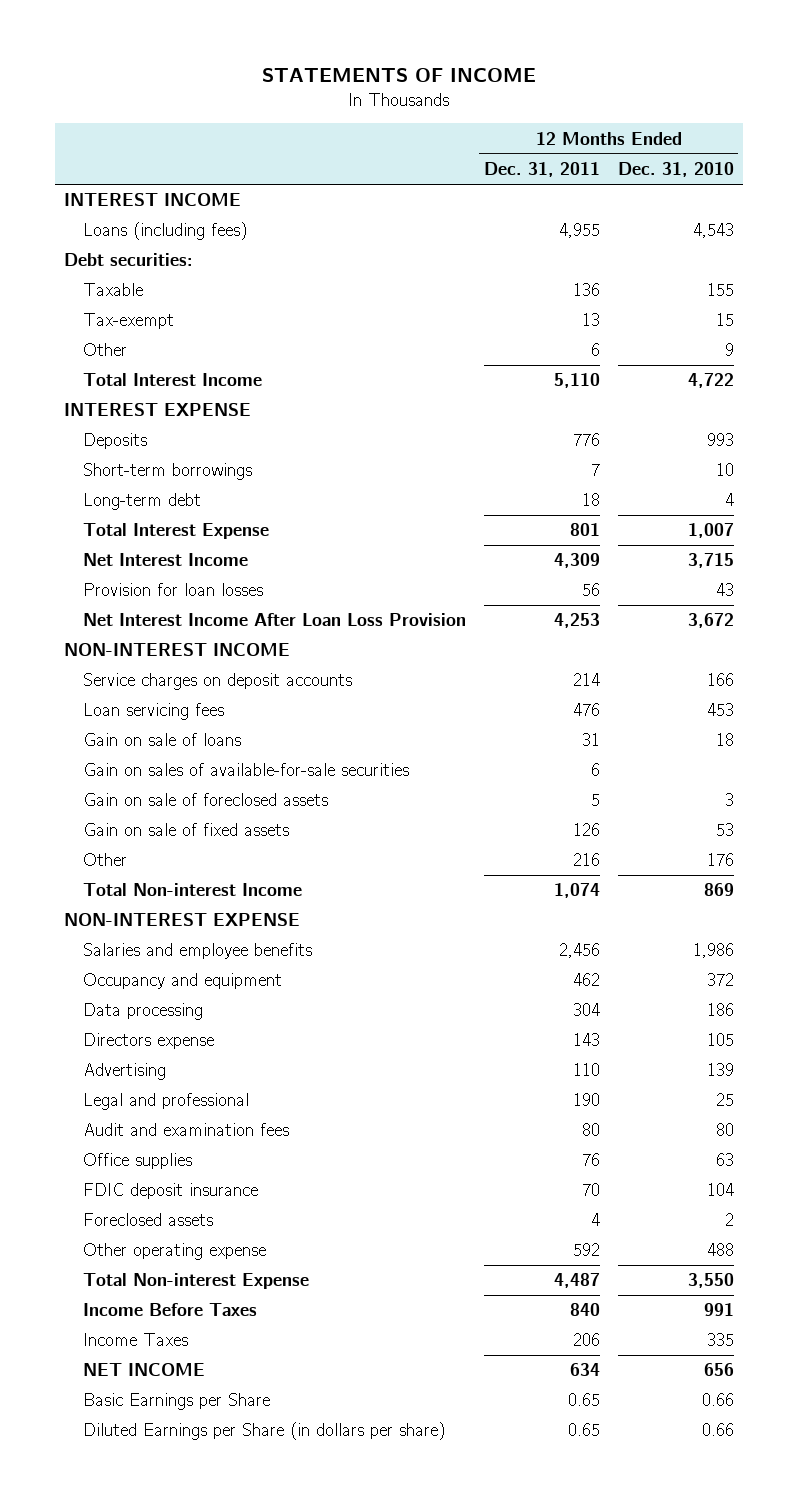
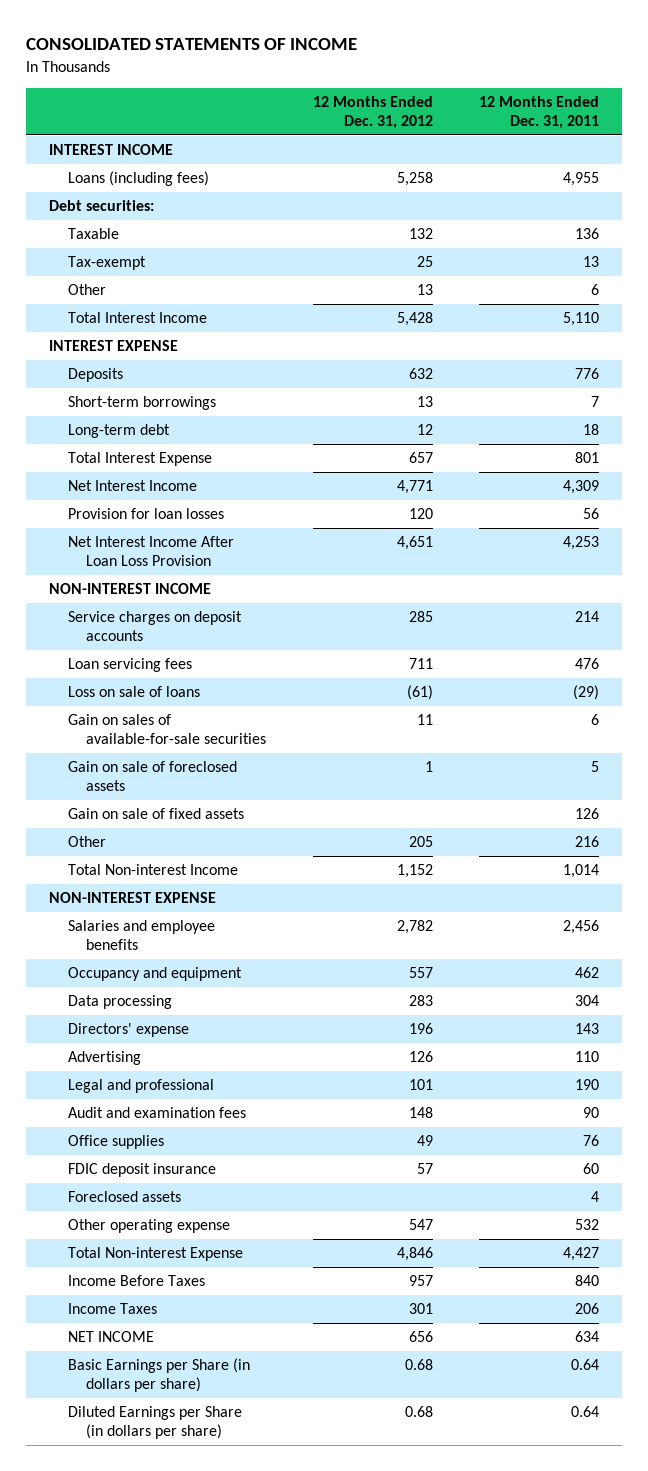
- STATEMENTS OF INCOME
+ CONSOLIDATED STATEMENTS OF INCOME
- | 12 Months Ended Dec. 31, 2011 | 12 Months Ended Dec. 31, 2010
+ | 12 Months Ended Dec. 31, 2012 | 12 Months Ended Dec. 31, 2011
- Gain on sale of loans | 31 | 18
+ Loss on sale of loans | (61) | (29)
- Total Non-interest Income | 1,074 | 869
+ Total Non-interest Income | 1,152 | 1,014
- Directors expense | 143 | 105
+ Directors' expense | 196 | 143
- Audit and examination fees | 80 | 80
+ Audit and examination fees | 148 | 90
- FDIC deposit insurance | 70 | 104
+ FDIC deposit insurance | 57 | 60
- Other operating expense | 592 | 488
- Total Non-interest Expense | 4,487 | 3,550
+ Other operating expense | 547 | 532
+ Total Non-interest Expense | 4,846 | 4,427
- Basic Earnings per Share | 0.65 | 0.66
- Diluted Earnings per Share (in dollars per share) | 0.65 | 0.66
+ Basic Earnings per Share (in dollars per share) | 0.68 | 0.64
+ Diluted Earnings per Share (in dollars per share) | 0.68 | 0.64

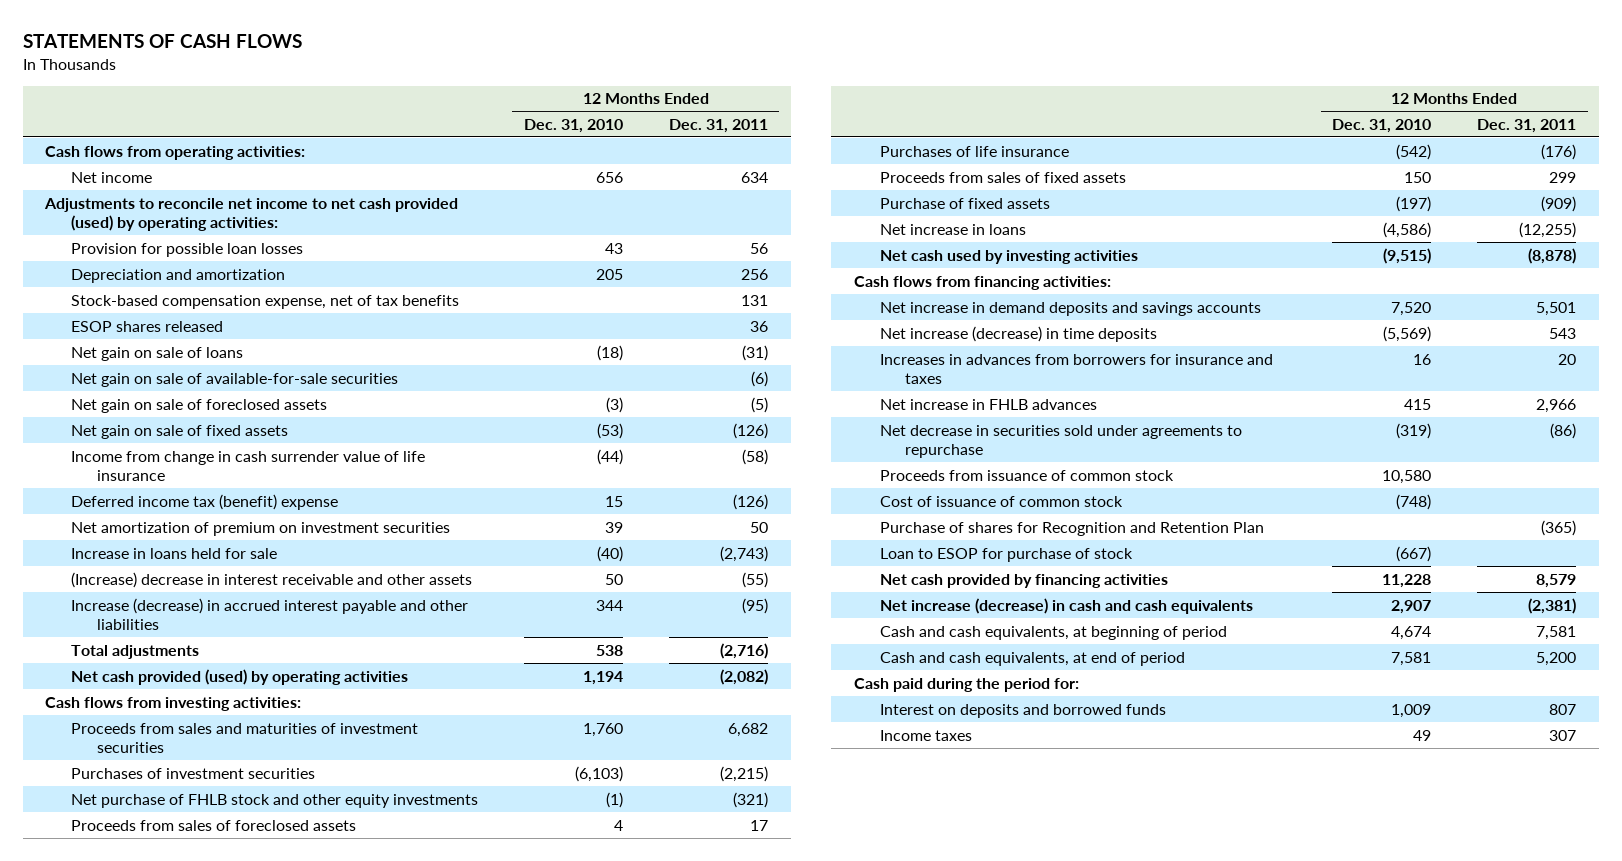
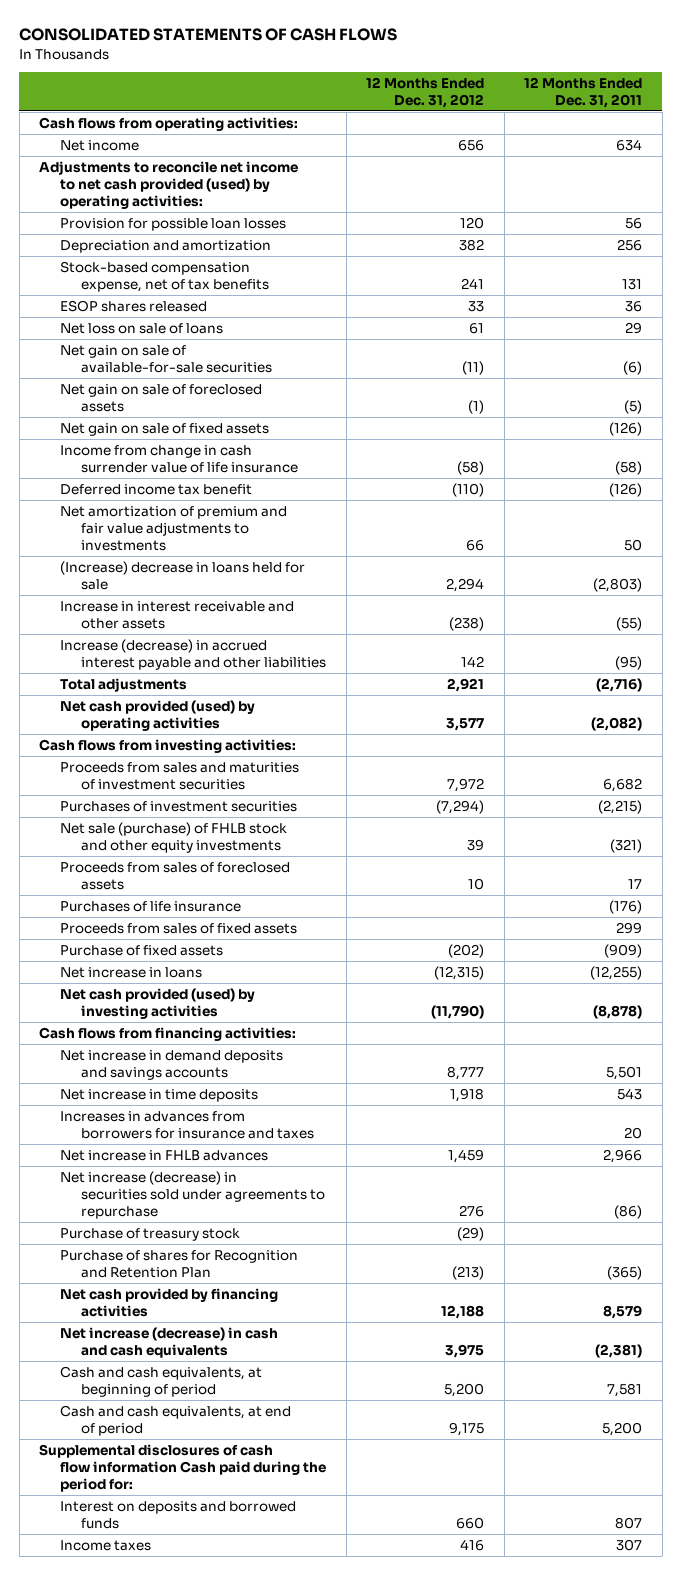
- STATEMENTS OF CASH FLOWS
+ CONSOLIDATED STATEMENTS OF CASH FLOWS
- | 12 Months Ended Dec. 31, 2010 | 12 Months Ended Dec. 31, 2011
+ | 12 Months Ended Dec. 31, 2012 | 12 Months Ended Dec. 31, 2011
- Net gain on sale of loans | (18) | (31)
+ Net loss on sale of loans | 61 | 29
- Deferred income tax (benefit) expense | 15 | (126)
- Net amortization of premium on investment securities | 39 | 50
- Increase in loans held for sale | (40) | (2,743)
- (Increase) decrease in interest receivable and other assets | 50 | (55)
+ Deferred income tax benefit | (110) | (126)
+ Net amortization of premium and fair value adjustments to investments | 66 | 50
+ (Increase) decrease in loans held for sale | 2,294 | (2,803)
+ Increase in interest receivable and other assets | (238) | (55)
- Net purchase of FHLB stock and other equity investments | (1) | (321)
+ Net sale (purchase) of FHLB stock and other equity investments | 39 | (321)
- Net cash used by investing activities | (9,515) | (8,878)
+ Net cash provided (used) by investing activities | (11,790) | (8,878)
- Net increase (decrease) in time deposits | (5,569) | 543
+ Net increase in time deposits | 1,918 | 543
- Net decrease in securities sold under agreements to repurchase | (319) | (86)
- Proceeds from issuance of common stock | 10,580 |
- Cost of issuance of common stock | (748) |
+ Net increase (decrease) in securities sold under agreements to repurchase | 276 | (86)
+ Purchase of treasury stock | (29) |
- Loan to ESOP for purchase of stock | (667) |
- Cash paid during the period for:
+ Supplemental disclosures of cash flow information Cash paid during the period for:

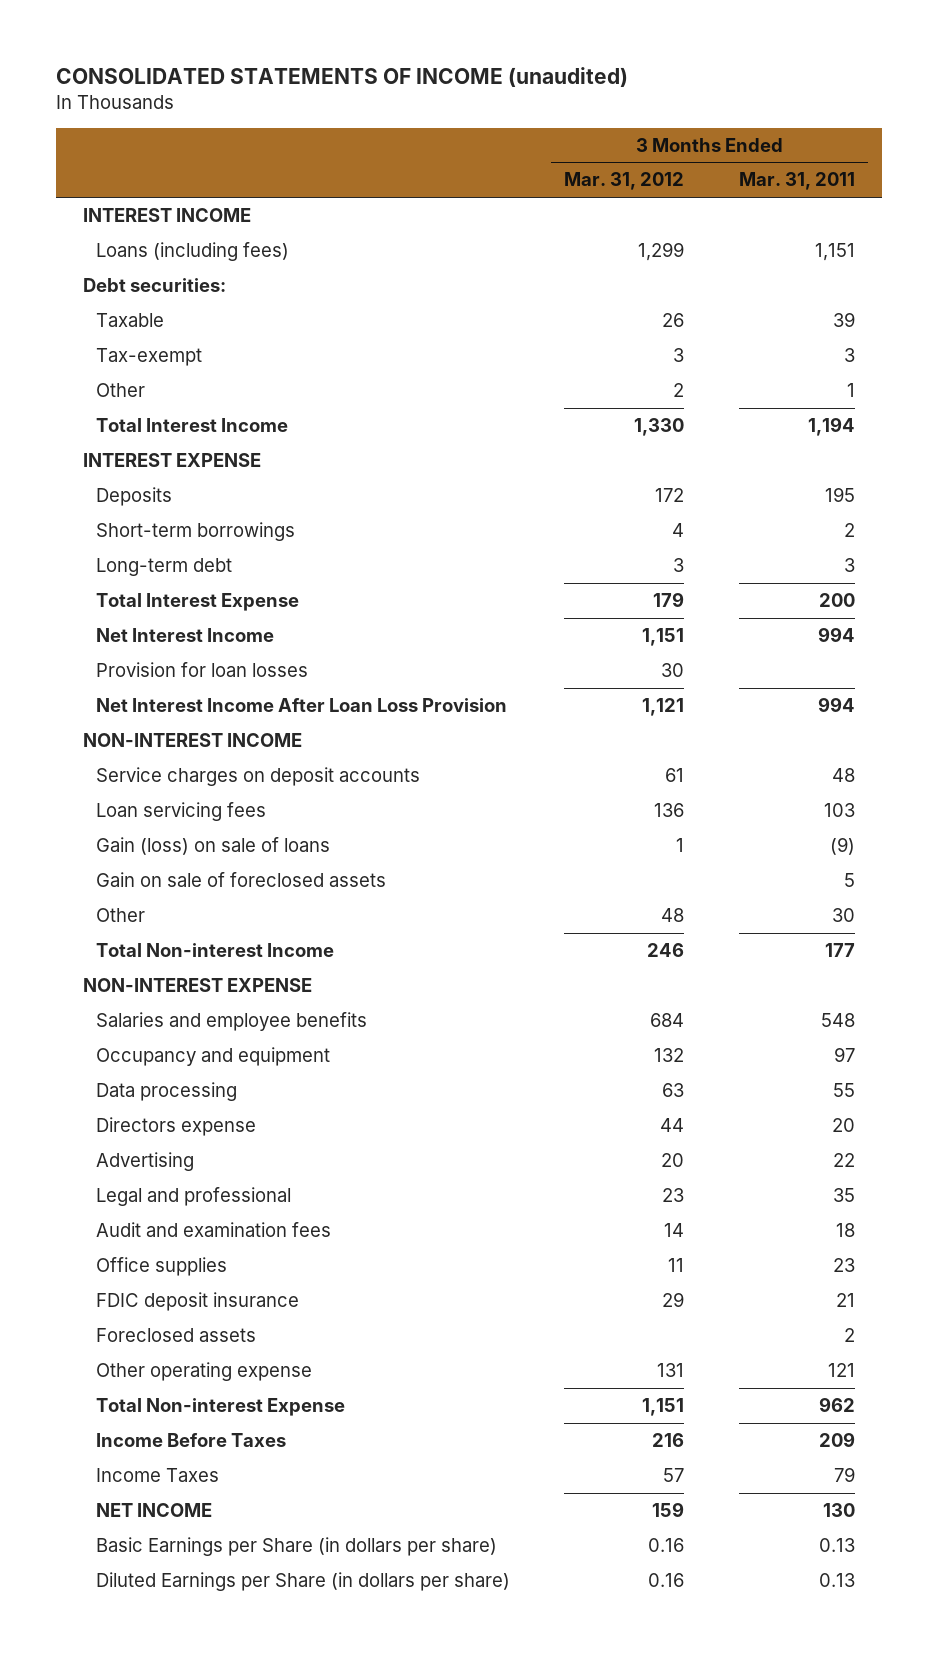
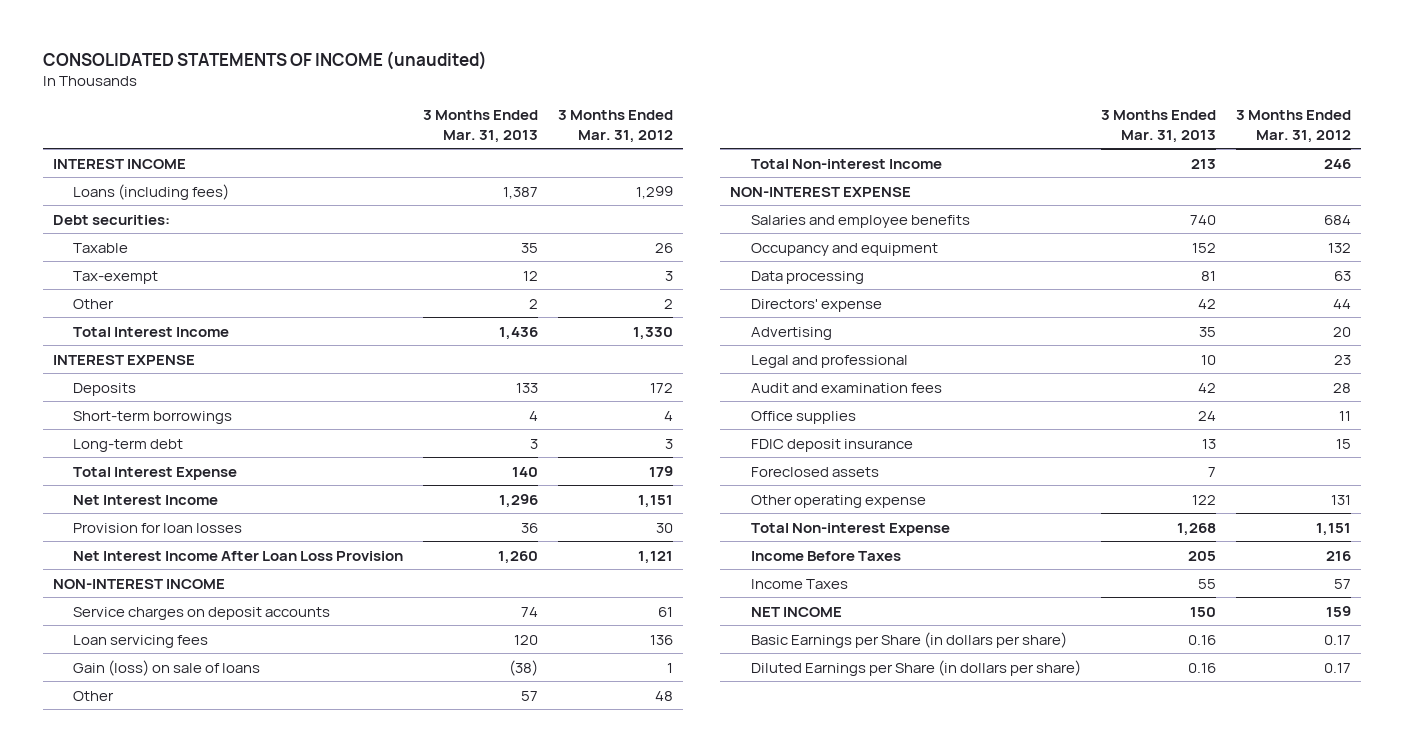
- | 3 Months Ended Mar. 31, 2012 | 3 Months Ended Mar. 31, 2011
+ | 3 Months Ended Mar. 31, 2013 | 3 Months Ended Mar. 31, 2012
- Gain on sale of foreclosed assets | | 5
- Directors expense | 44 | 20
+ Directors' expense | 42 | 44
- Audit and examination fees | 14 | 18
+ Audit and examination fees | 42 | 28
- FDIC deposit insurance | 29 | 21
+ FDIC deposit insurance | 13 | 15
- Basic Earnings per Share (in dollars per share) | 0.16 | 0.13
- Diluted Earnings per Share (in dollars per share) | 0.16 | 0.13
+ Basic Earnings per Share (in dollars per share) | 0.16 | 0.17
+ Diluted Earnings per Share (in dollars per share) | 0.16 | 0.17

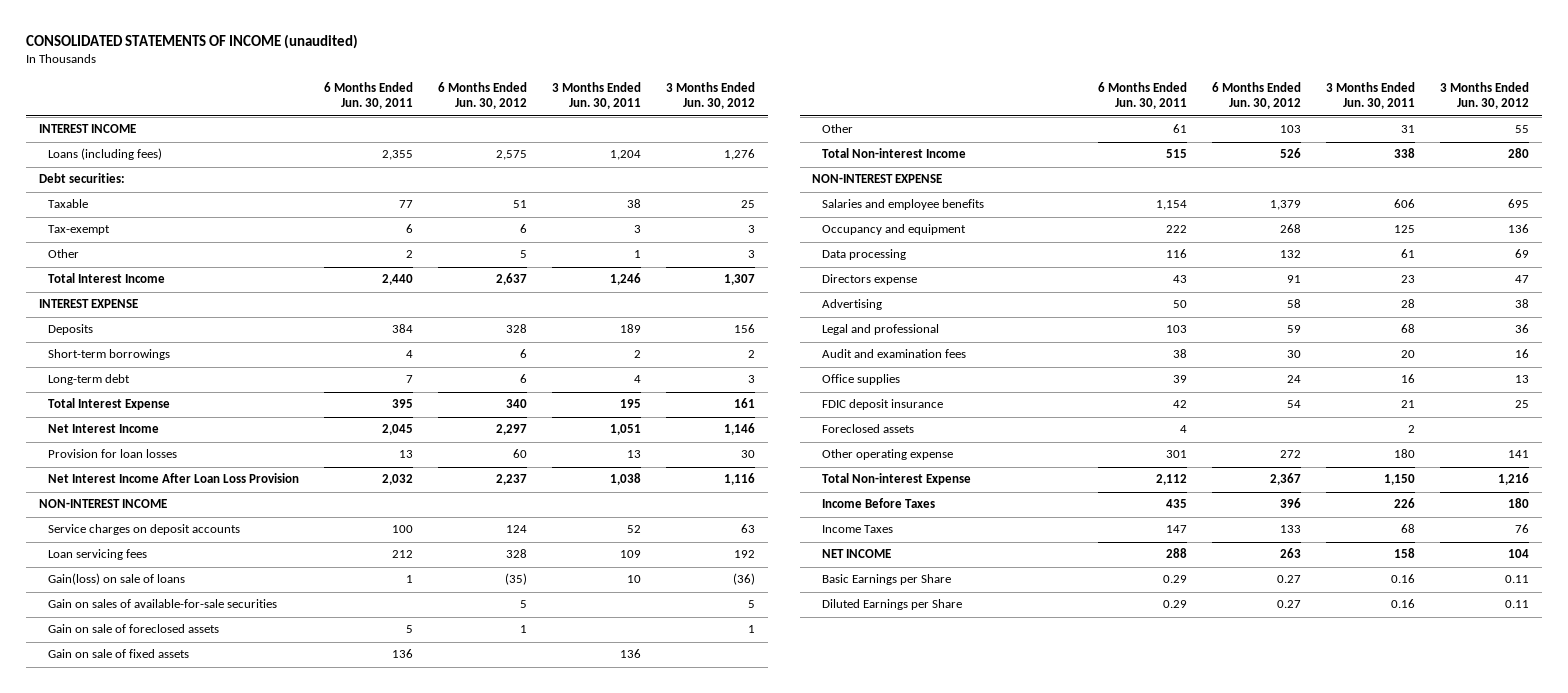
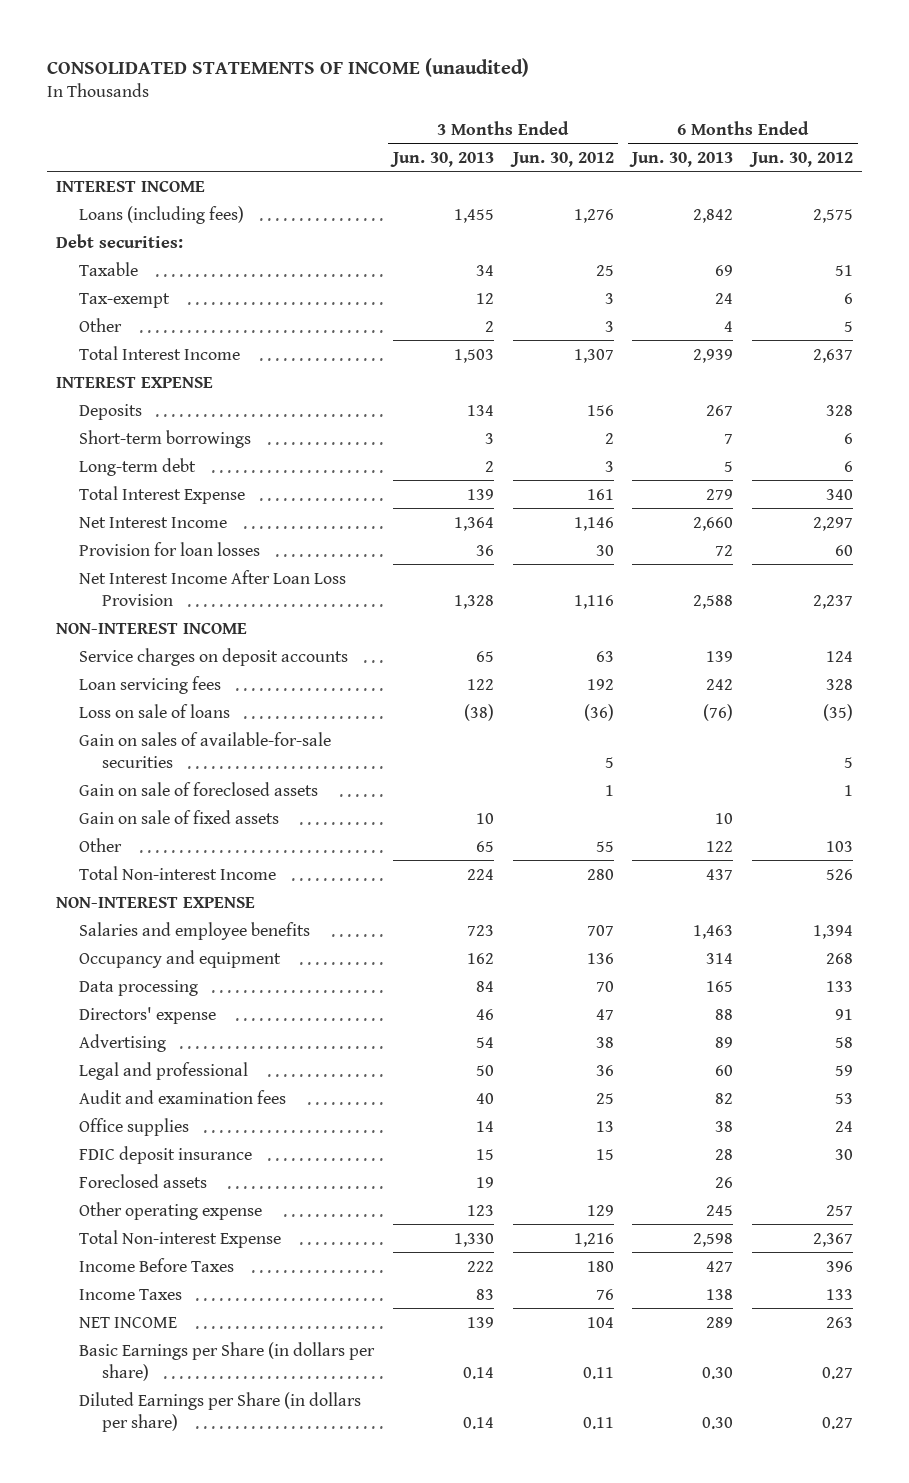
- | 6 Months Ended Jun. 30, 2011 | 6 Months Ended Jun. 30, 2012 | 3 Months Ended Jun. 30, 2011 | 3 Months Ended Jun. 30, 2012
+ | 3 Months Ended Jun. 30, 2013 | 3 Months Ended Jun. 30, 2012 | 6 Months Ended Jun. 30, 2013 | 6 Months Ended Jun. 30, 2012
- Gain(loss) on sale of loans | 1 | (35) | 10 | (36)
+ Loss on sale of loans | (38) | (36) | (76) | (35)
- Salaries and employee benefits | 1,154 | 1,379 | 606 | 695
+ Salaries and employee benefits | 723 | 707 | 1,463 | 1,394
- Data processing | 116 | 132 | 61 | 69
- Directors expense | 43 | 91 | 23 | 47
+ Data processing | 84 | 70 | 165 | 133
+ Directors' expense | 46 | 47 | 88 | 91
- Audit and examination fees | 38 | 30 | 20 | 16
+ Audit and examination fees | 40 | 25 | 82 | 53
- FDIC deposit insurance | 42 | 54 | 21 | 25
+ FDIC deposit insurance | 15 | 15 | 28 | 30
- Other operating expense | 301 | 272 | 180 | 141
+ Other operating expense | 123 | 129 | 245 | 257
- Basic Earnings per Share | 0.29 | 0.27 | 0.16 | 0.11
- Diluted Earnings per Share | 0.29 | 0.27 | 0.16 | 0.11
+ Basic Earnings per Share (in dollars per share) | 0.14 | 0.11 | 0.30 | 0.27
+ Diluted Earnings per Share (in dollars per share) | 0.14 | 0.11 | 0.30 | 0.27

